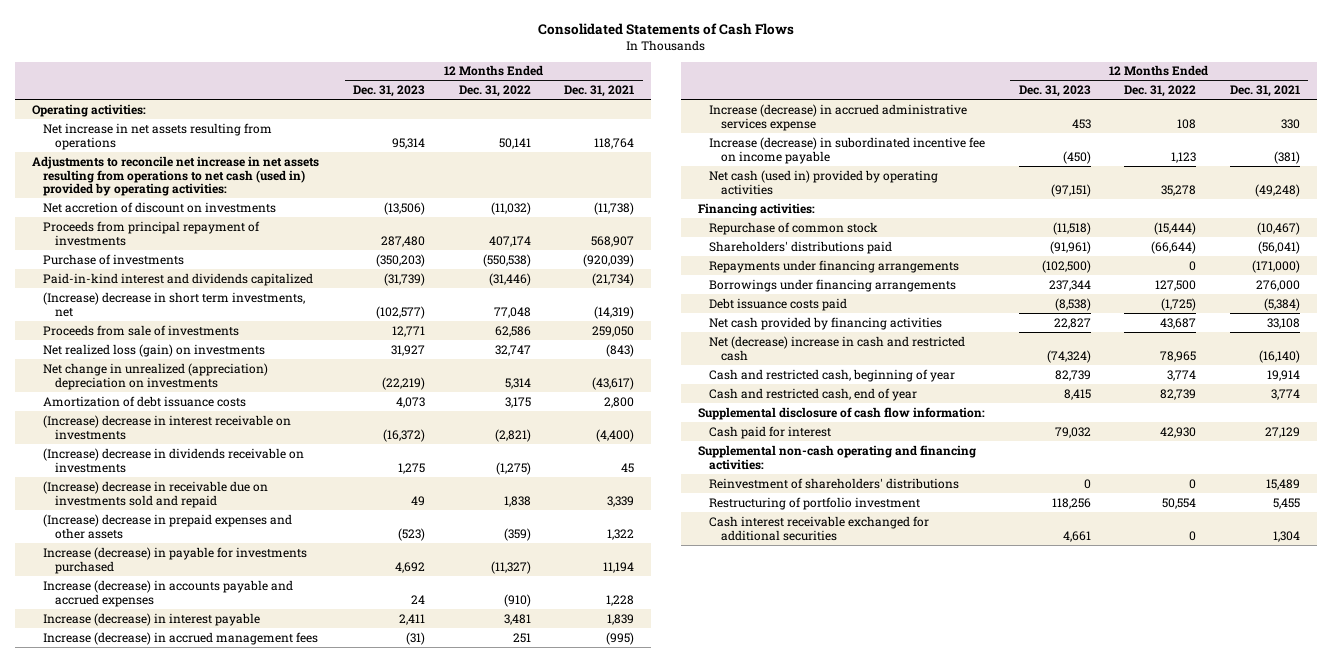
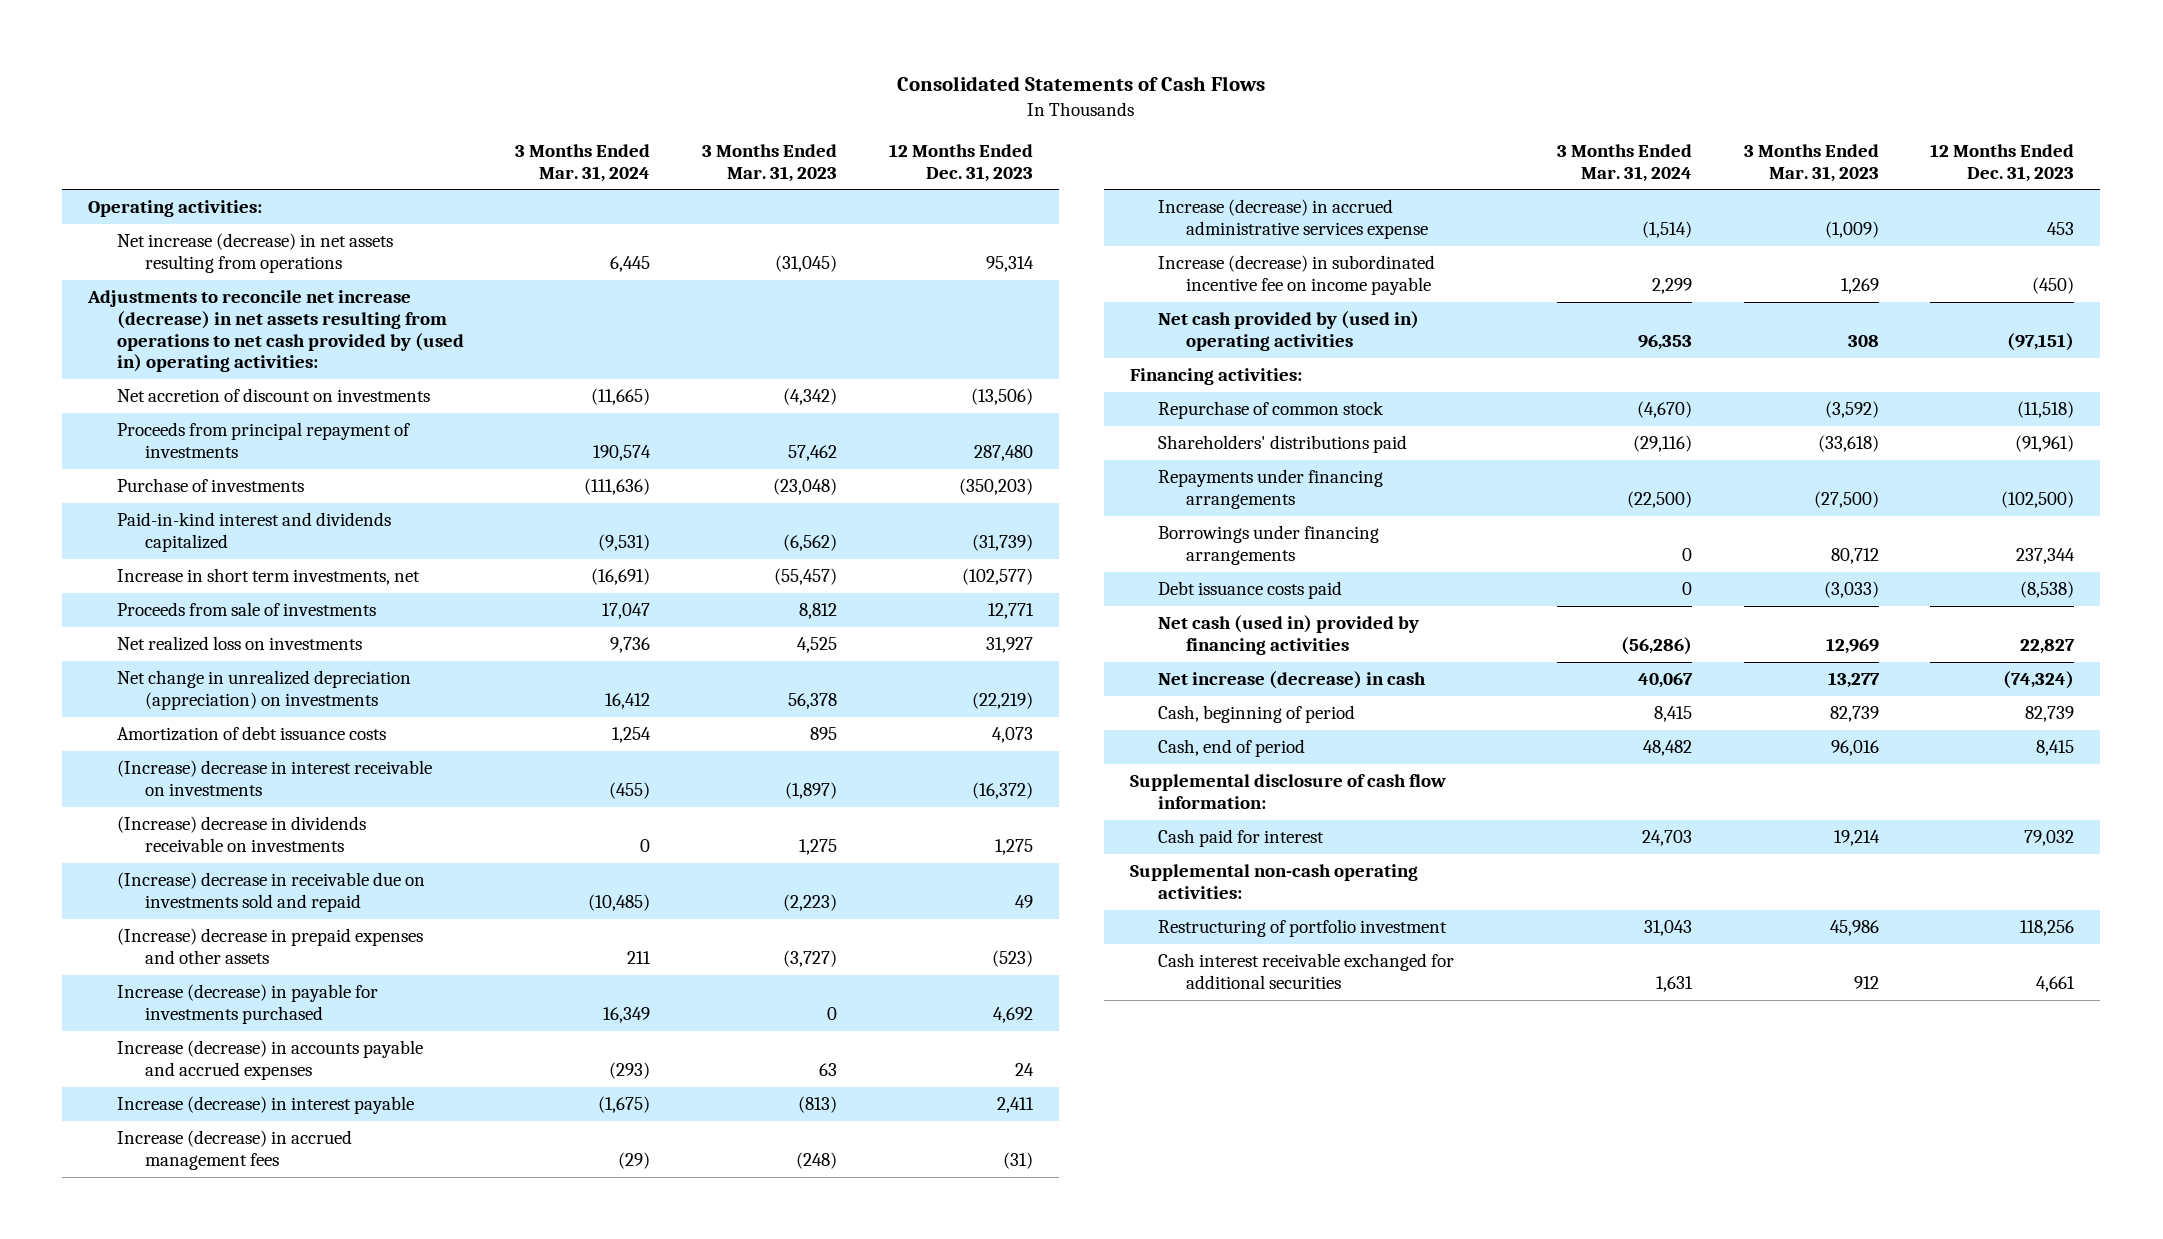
- | 12 Months Ended Dec. 31, 2023 | 12 Months Ended Dec. 31, 2022 | 12 Months Ended Dec. 31, 2021
+ | 3 Months Ended Mar. 31, 2024 | 3 Months Ended Mar. 31, 2023 | 12 Months Ended Dec. 31, 2023
- Net increase in net assets resulting from operations | 95,314 | 50,141 | 118,764
- Adjustments to reconcile net increase in net assets resulting from operations to net cash (used in) provided by operating activities:
+ Net increase (decrease) in net assets resulting from operations | 6,445 | (31,045) | 95,314
+ Adjustments to reconcile net increase (decrease) in net assets resulting from operations to net cash provided by (used in) operating activities:
- (Increase) decrease in short term investments, net | (102,577) | 77,048 | (14,319)
+ Increase in short term investments, net | (16,691) | (55,457) | (102,577)
- Net realized loss (gain) on investments | 31,927 | 32,747 | (843)
- Net change in unrealized (appreciation) depreciation on investments | (22,219) | 5,314 | (43,617)
+ Net realized loss on investments | 9,736 | 4,525 | 31,927
+ Net change in unrealized depreciation (appreciation) on investments | 16,412 | 56,378 | (22,219)
- Net cash (used in) provided by operating activities | (97,151) | 35,278 | (49,248)
+ Net cash provided by (used in) operating activities | 96,353 | 308 | (97,151)
- Net cash provided by financing activities | 22,827 | 43,687 | 33,108
- Net (decrease) increase in cash and restricted cash | (74,324) | 78,965 | (16,140)
- Cash and restricted cash, beginning of year | 82,739 | 3,774 | 19,914
- Cash and restricted cash, end of year | 8,415 | 82,739 | 3,774
+ Net cash (used in) provided by financing activities | (56,286) | 12,969 | 22,827
+ Net increase (decrease) in cash | 40,067 | 13,277 | (74,324)
+ Cash, beginning of period | 8,415 | 82,739 | 82,739
+ Cash, end of period | 48,482 | 96,016 | 8,415
- Supplemental non-cash operating and financing activities:
- Reinvestment of shareholders' distributions | 0 | 0 | 15,489
+ Supplemental non-cash operating activities:

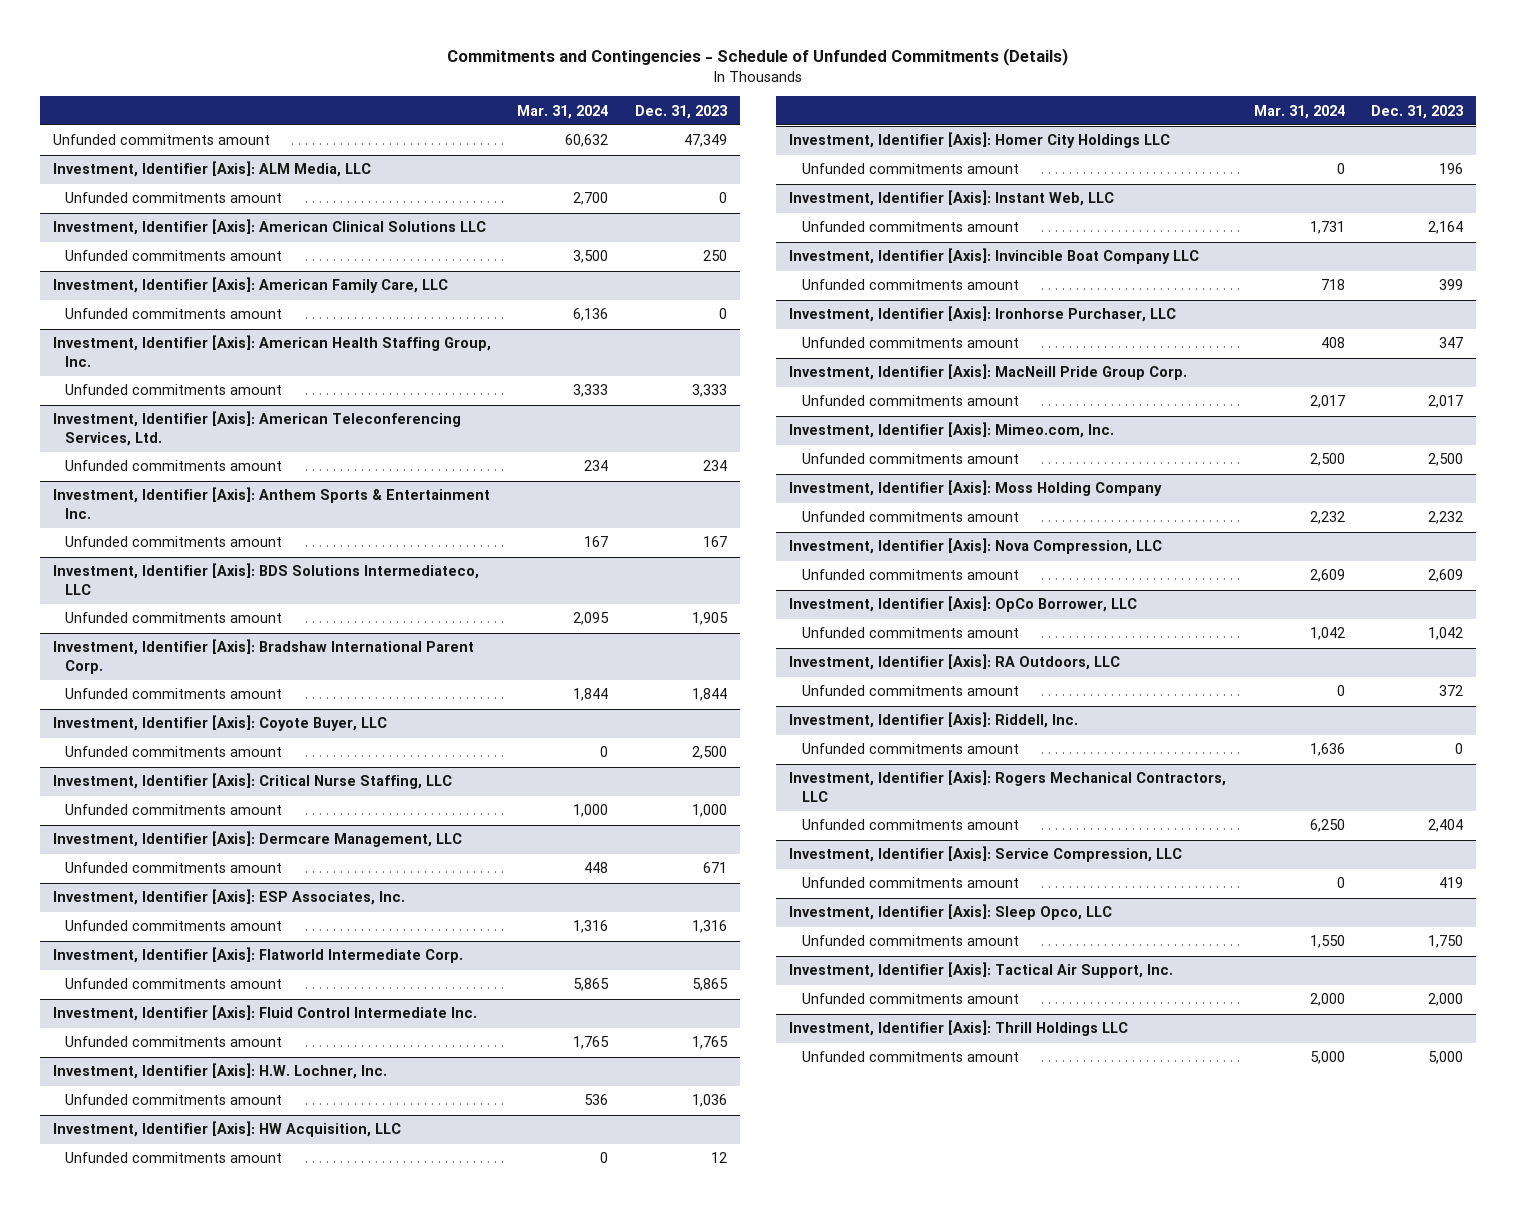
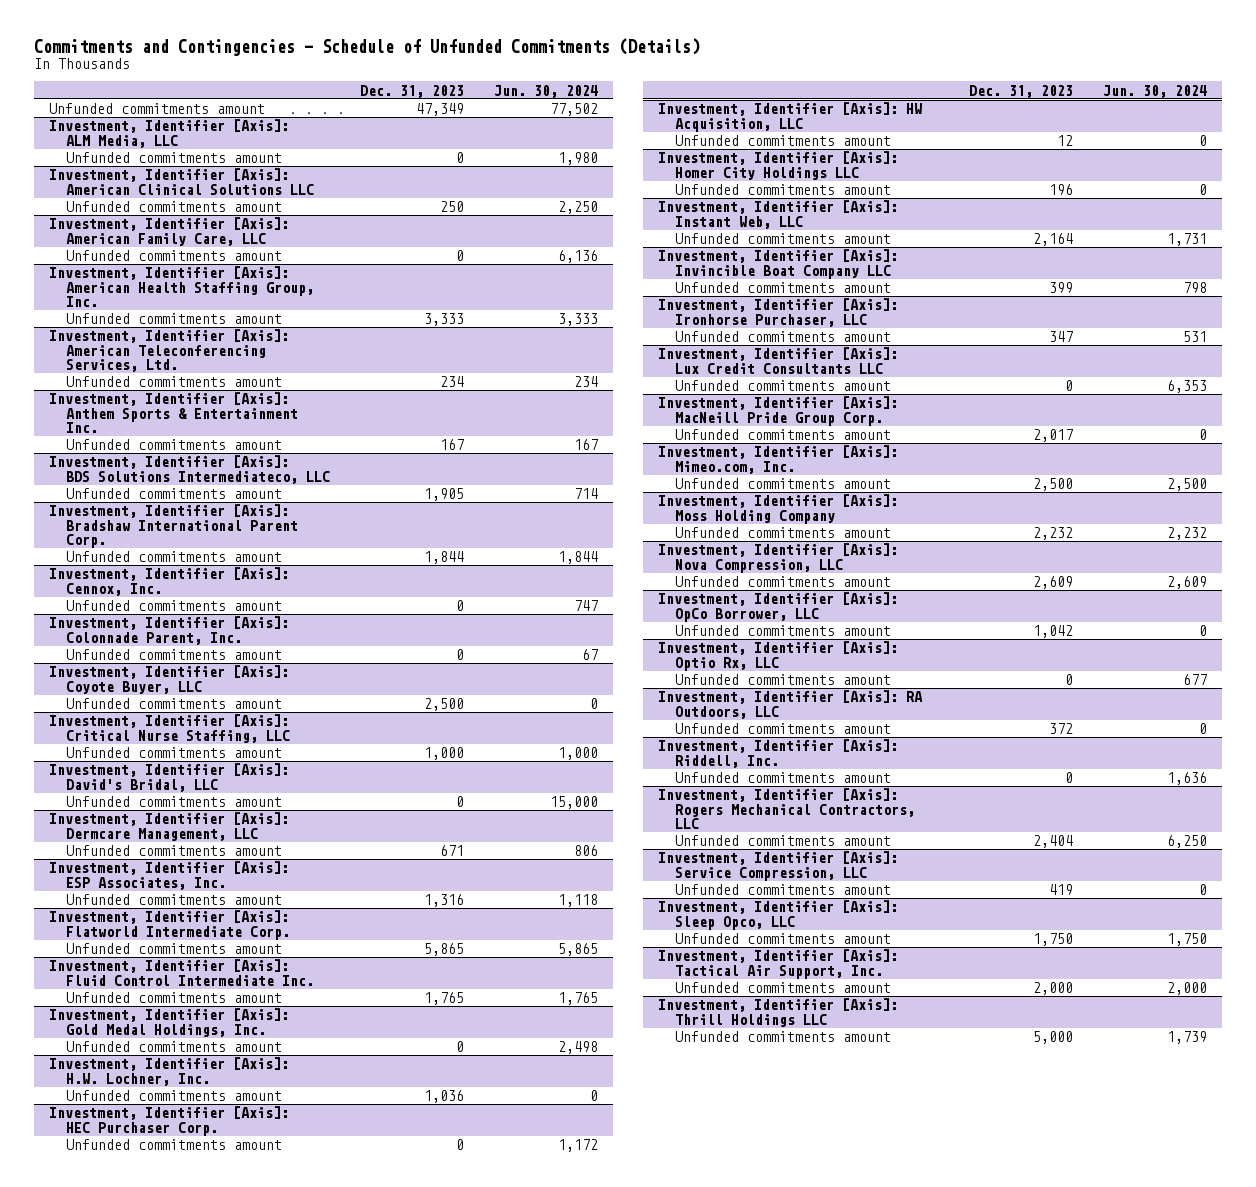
- | Mar. 31, 2024 | Dec. 31, 2023
+ | Dec. 31, 2023 | Jun. 30, 2024
+ Investment, Identifier [Axis]: Cennox, Inc.
+ Unfunded commitments amount | 0 | 747
+ Investment, Identifier [Axis]: Colonnade Parent, Inc.
+ Unfunded commitments amount | 0 | 67
+ Investment, Identifier [Axis]: David's Bridal, LLC
+ Unfunded commitments amount | 0 | 15,000
+ Investment, Identifier [Axis]: Gold Medal Holdings, Inc.
+ Unfunded commitments amount | 0 | 2,498
+ Investment, Identifier [Axis]: HEC Purchaser Corp.
+ Unfunded commitments amount | 0 | 1,172
+ Investment, Identifier [Axis]: Lux Credit Consultants LLC
+ Unfunded commitments amount | 0 | 6,353
+ Investment, Identifier [Axis]: Optio Rx, LLC
+ Unfunded commitments amount | 0 | 677

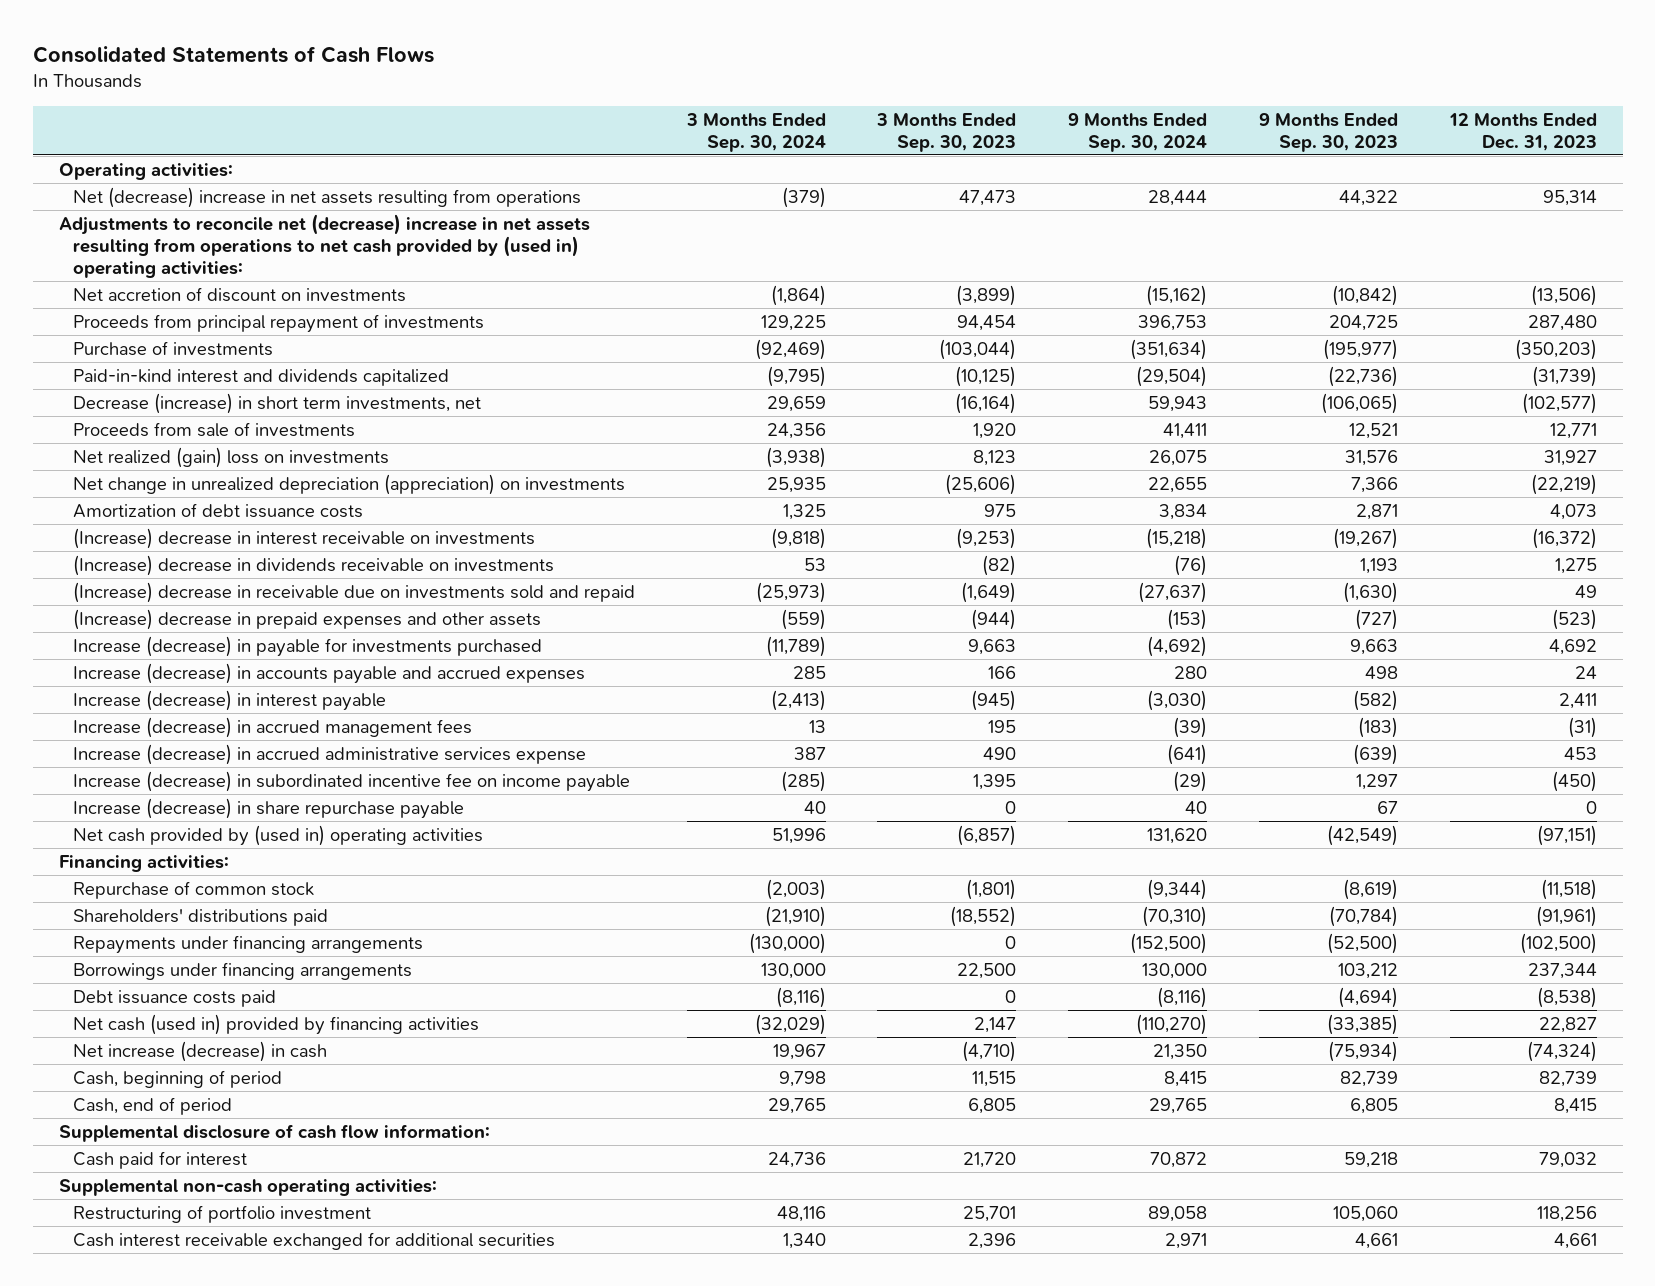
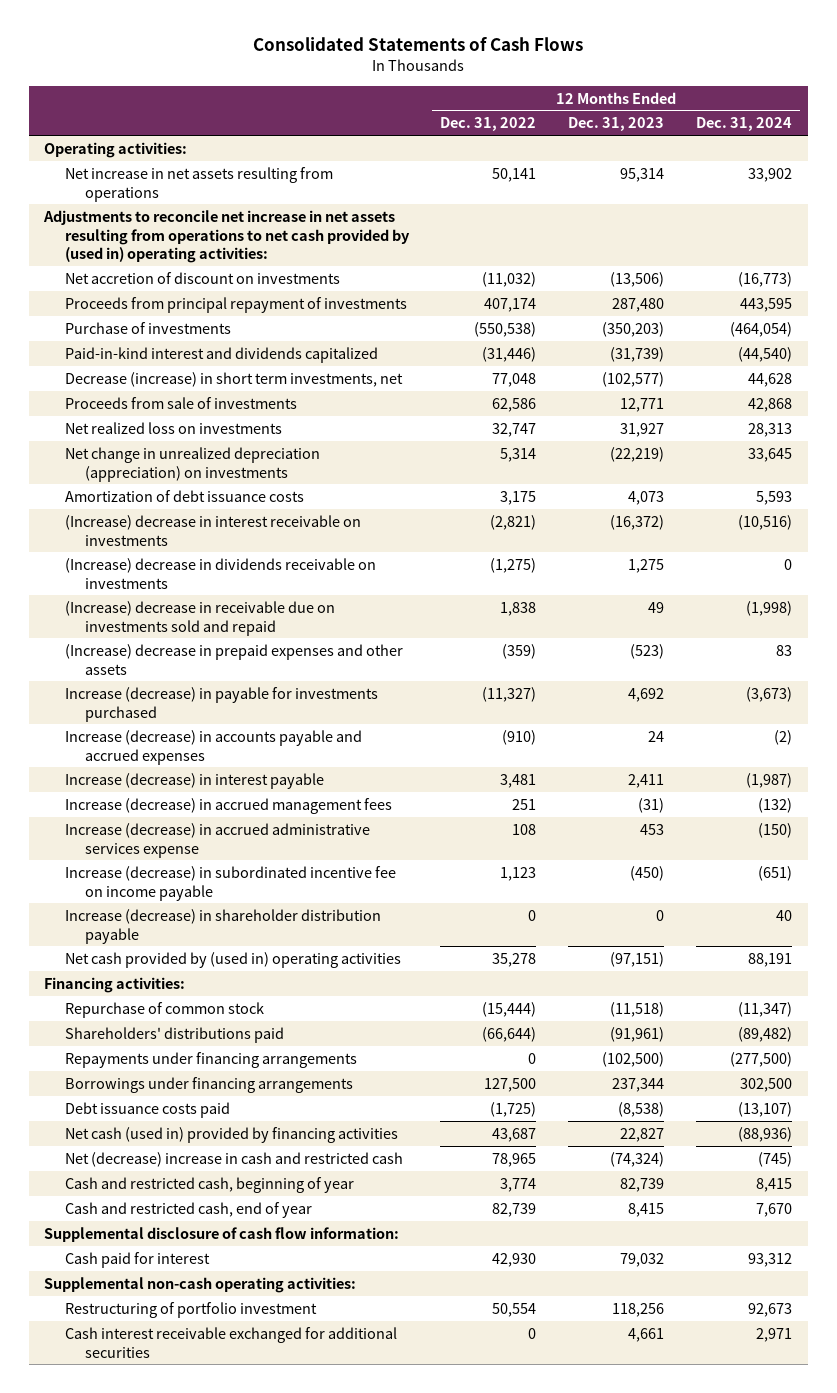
- | 3 Months Ended Sep. 30, 2024 | 3 Months Ended Sep. 30, 2023 | 9 Months Ended Sep. 30, 2024 | 9 Months Ended Sep. 30, 2023 | 12 Months Ended Dec. 31, 2023
+ | 12 Months Ended Dec. 31, 2022 | 12 Months Ended Dec. 31, 2023 | 12 Months Ended Dec. 31, 2024
- Net (decrease) increase in net assets resulting from operations | (379) | 47,473 | 28,444 | 44,322 | 95,314
- Adjustments to reconcile net (decrease) increase in net assets resulting from operations to net cash provided by (used in) operating activities:
+ Net increase in net assets resulting from operations | 50,141 | 95,314 | 33,902
+ Adjustments to reconcile net increase in net assets resulting from operations to net cash provided by (used in) operating activities:
- Net realized (gain) loss on investments | (3,938) | 8,123 | 26,075 | 31,576 | 31,927
+ Net realized loss on investments | 32,747 | 31,927 | 28,313
- Increase (decrease) in share repurchase payable | 40 | 0 | 40 | 67 | 0
+ Increase (decrease) in shareholder distribution payable | 0 | 0 | 40
- Net increase (decrease) in cash | 19,967 | (4,710) | 21,350 | (75,934) | (74,324)
- Cash, beginning of period | 9,798 | 11,515 | 8,415 | 82,739 | 82,739
- Cash, end of period | 29,765 | 6,805 | 29,765 | 6,805 | 8,415
+ Net (decrease) increase in cash and restricted cash | 78,965 | (74,324) | (745)
+ Cash and restricted cash, beginning of year | 3,774 | 82,739 | 8,415
+ Cash and restricted cash, end of year | 82,739 | 8,415 | 7,670

